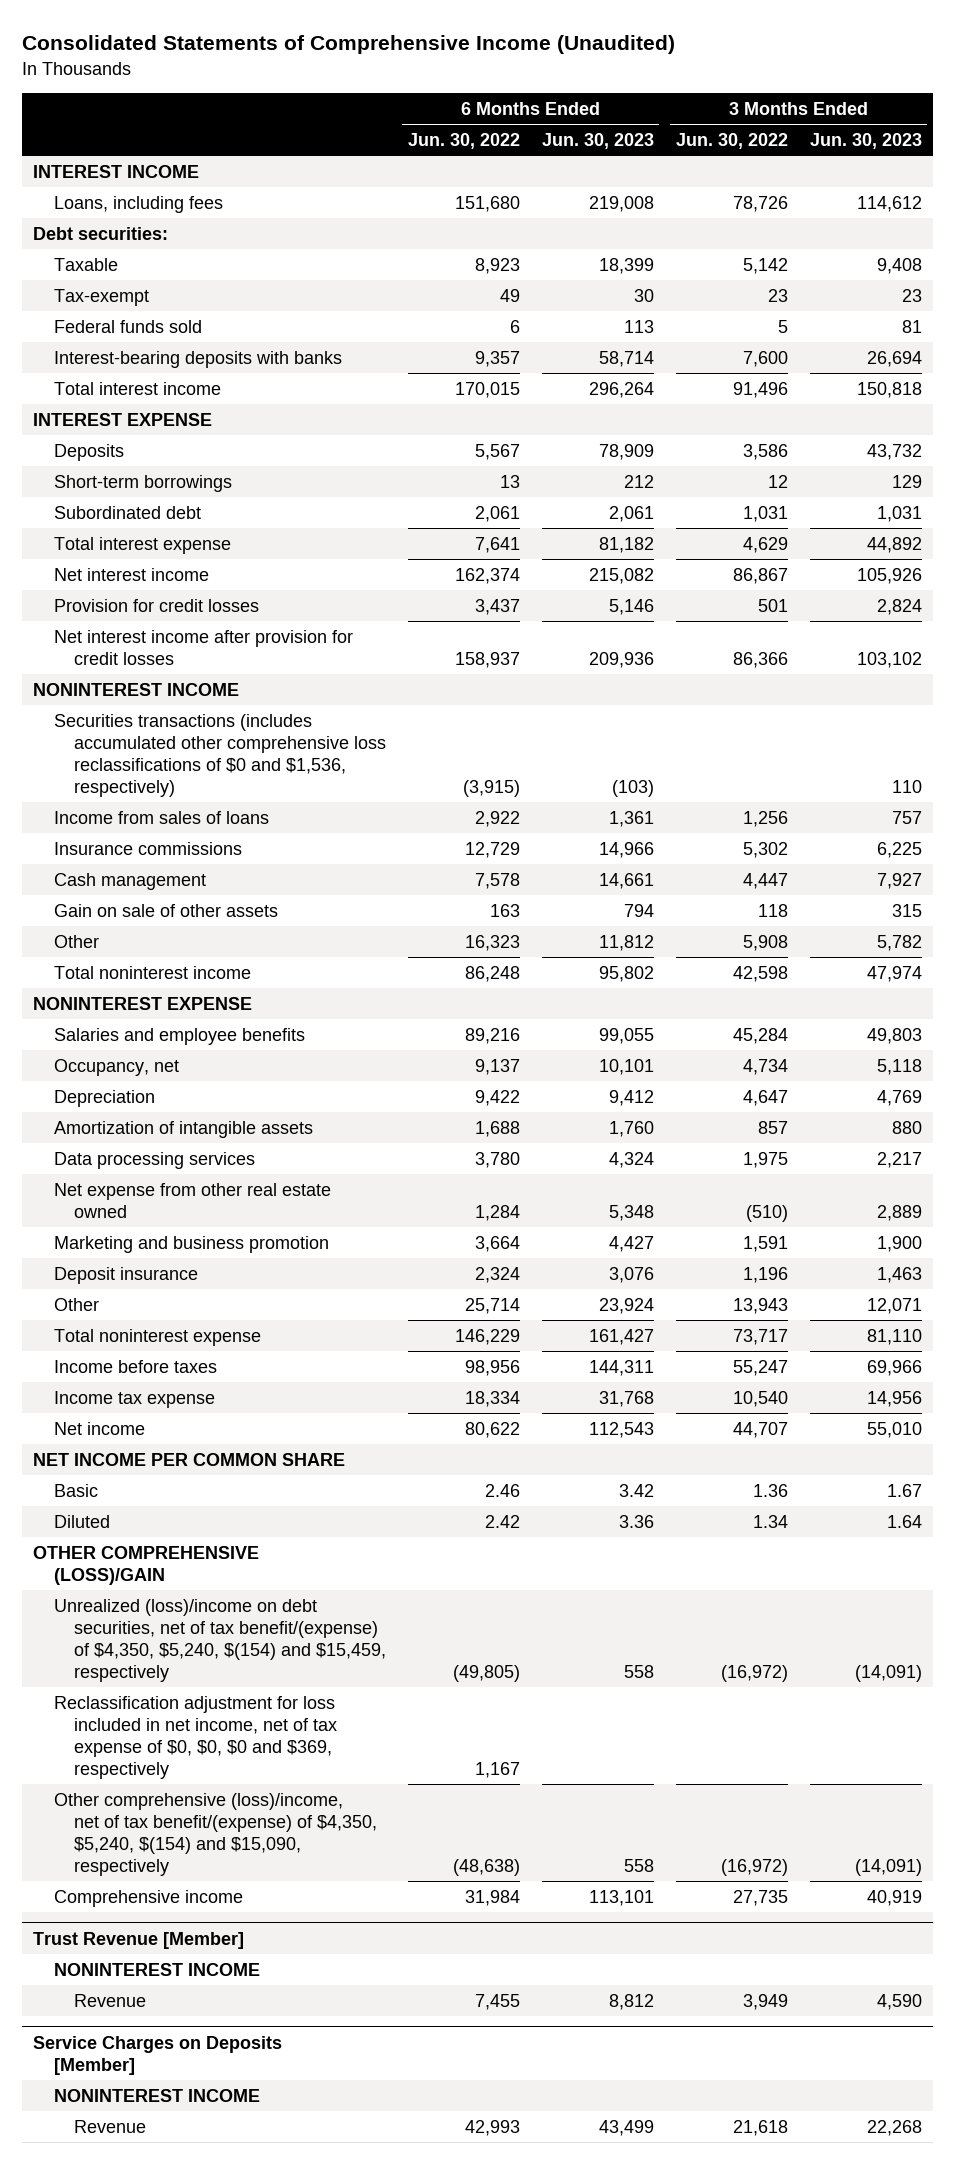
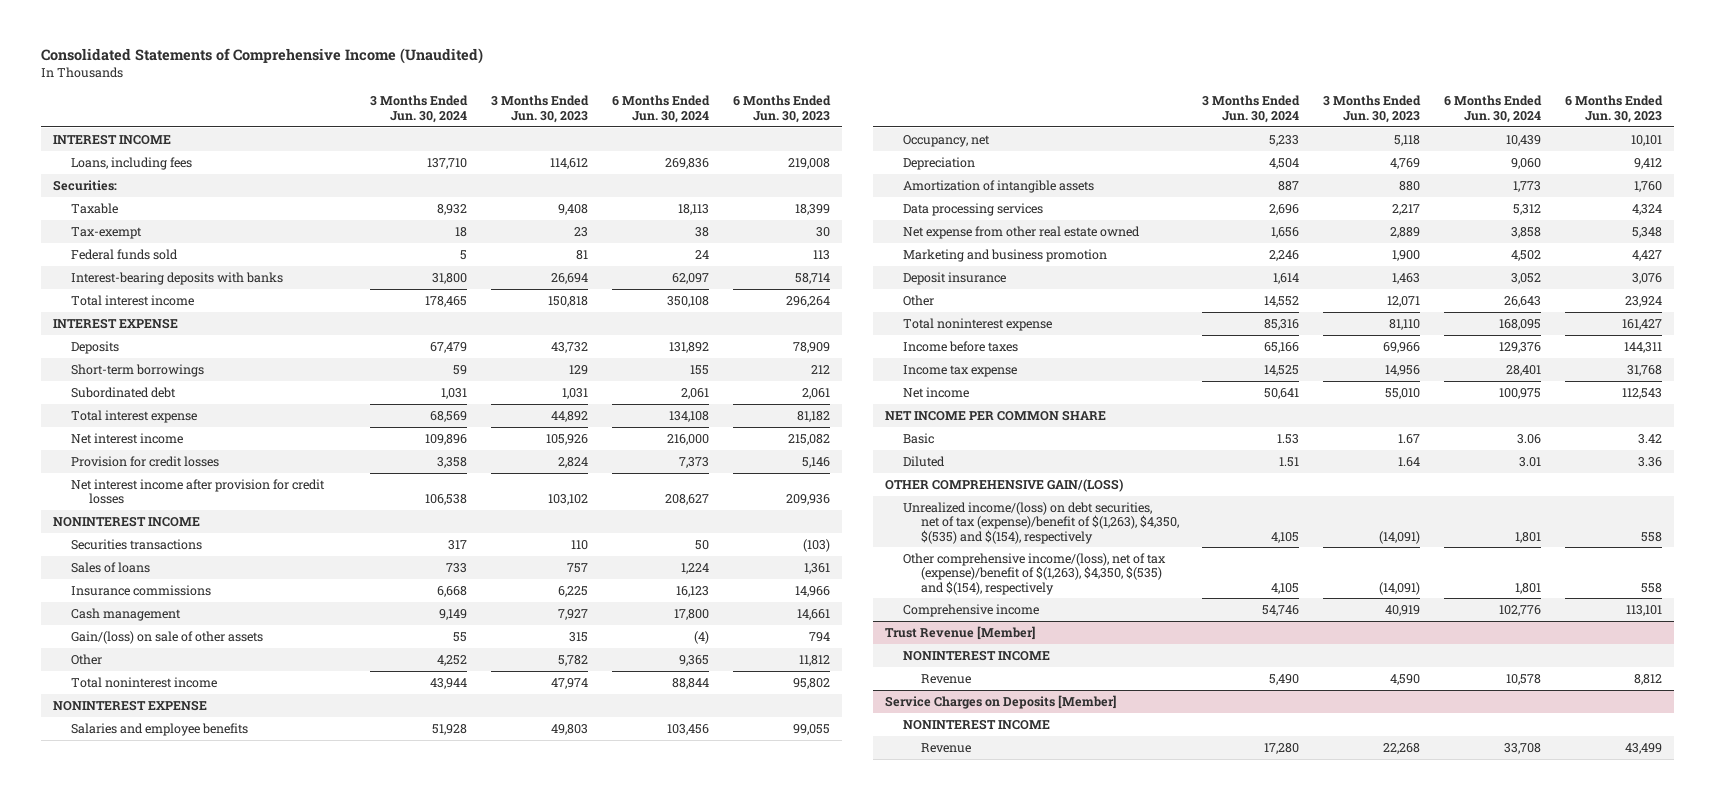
- | 6 Months Ended Jun. 30, 2022 | 6 Months Ended Jun. 30, 2023 | 3 Months Ended Jun. 30, 2022 | 3 Months Ended Jun. 30, 2023
+ | 3 Months Ended Jun. 30, 2024 | 3 Months Ended Jun. 30, 2023 | 6 Months Ended Jun. 30, 2024 | 6 Months Ended Jun. 30, 2023
- Debt securities:
+ Securities:
- Securities transactions (includes accumulated other comprehensive loss reclassifications of $0 and $1,536, respectively) | (3,915) | (103) | | 110
- Income from sales of loans | 2,922 | 1,361 | 1,256 | 757
+ Securities transactions | 317 | 110 | 50 | (103)
+ Sales of loans | 733 | 757 | 1,224 | 1,361
- Gain on sale of other assets | 163 | 794 | 118 | 315
+ Gain/(loss) on sale of other assets | 55 | 315 | (4) | 794
- OTHER COMPREHENSIVE (LOSS)/GAIN
- Unrealized (loss)/income on debt securities, net of tax benefit/(expense) of $4,350, $5,240, $(154) and $15,459, respectively | (49,805) | 558 | (16,972) | (14,091)
- Reclassification adjustment for loss included in net income, net of tax expense of $0, $0, $0 and $369, respectively | 1,167 | | |
- Other comprehensive (loss)/income, net of tax benefit/(expense) of $4,350, $5,240, $(154) and $15,090, respectively | (48,638) | 558 | (16,972) | (14,091)
+ OTHER COMPREHENSIVE GAIN/(LOSS)
+ Unrealized income/(loss) on debt securities, net of tax (expense)/benefit of $(1,263), $4,350, $(535) and $(154), respectively | 4,105 | (14,091) | 1,801 | 558
+ Other comprehensive income/(loss), net of tax (expense)/benefit of $(1,263), $4,350, $(535) and $(154), respectively | 4,105 | (14,091) | 1,801 | 558

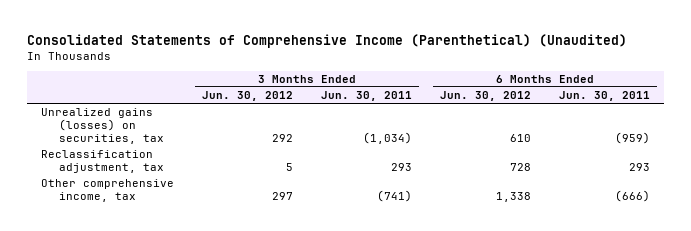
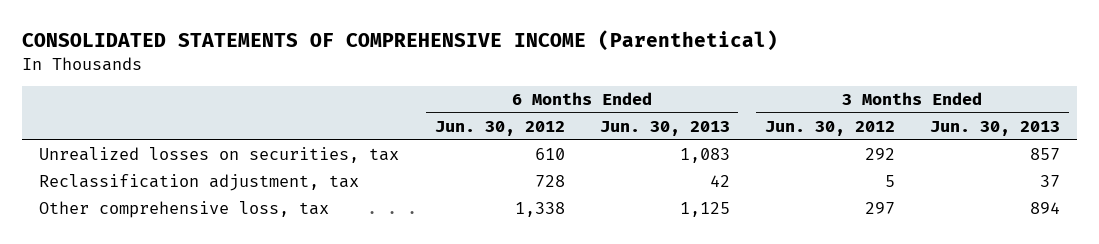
- Consolidated Statements of Comprehensive Income (Parenthetical) (Unaudited)
+ CONSOLIDATED STATEMENTS OF COMPREHENSIVE INCOME (Parenthetical)
- | 3 Months Ended Jun. 30, 2012 | 3 Months Ended Jun. 30, 2011 | 6 Months Ended Jun. 30, 2012 | 6 Months Ended Jun. 30, 2011
+ | 6 Months Ended Jun. 30, 2012 | 6 Months Ended Jun. 30, 2013 | 3 Months Ended Jun. 30, 2012 | 3 Months Ended Jun. 30, 2013
- Unrealized gains (losses) on securities, tax | 292 | (1,034) | 610 | (959)
+ Unrealized losses on securities, tax | 610 | 1,083 | 292 | 857
- Other comprehensive income, tax | 297 | (741) | 1,338 | (666)
+ Other comprehensive loss, tax | 1,338 | 1,125 | 297 | 894

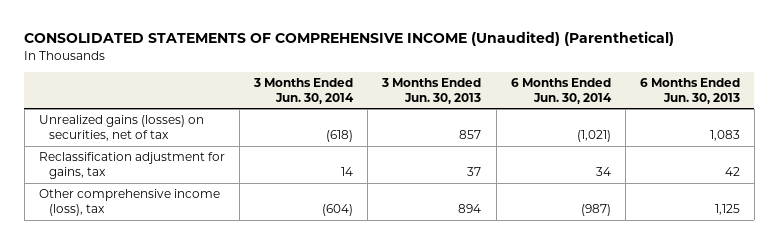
- CONSOLIDATED STATEMENTS OF COMPREHENSIVE INCOME (Parenthetical)
+ CONSOLIDATED STATEMENTS OF COMPREHENSIVE INCOME (Unaudited) (Parenthetical)
- | 6 Months Ended Jun. 30, 2012 | 6 Months Ended Jun. 30, 2013 | 3 Months Ended Jun. 30, 2012 | 3 Months Ended Jun. 30, 2013
+ | 3 Months Ended Jun. 30, 2014 | 3 Months Ended Jun. 30, 2013 | 6 Months Ended Jun. 30, 2014 | 6 Months Ended Jun. 30, 2013
- Unrealized losses on securities, tax | 610 | 1,083 | 292 | 857
- Reclassification adjustment, tax | 728 | 42 | 5 | 37
- Other comprehensive loss, tax | 1,338 | 1,125 | 297 | 894
+ Unrealized gains (losses) on securities, net of tax | (618) | 857 | (1,021) | 1,083
+ Reclassification adjustment for gains, tax | 14 | 37 | 34 | 42
+ Other comprehensive income (loss), tax | (604) | 894 | (987) | 1,125

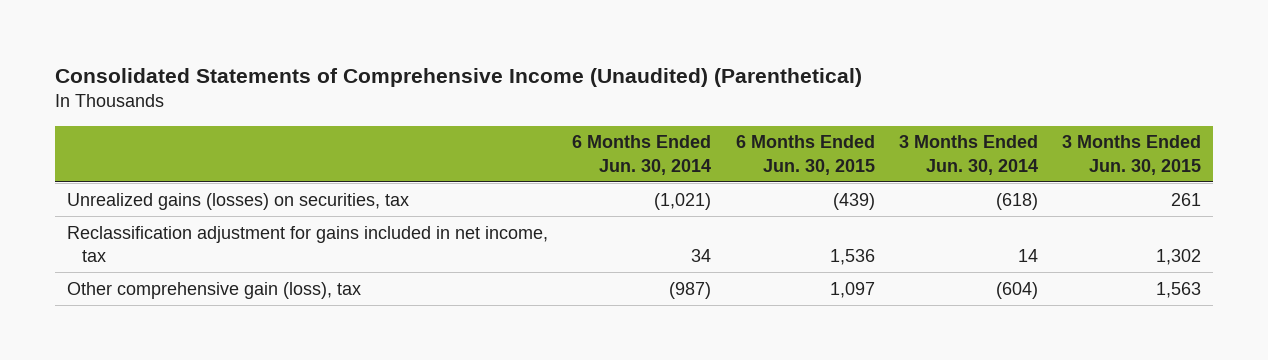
- CONSOLIDATED STATEMENTS OF COMPREHENSIVE INCOME (Unaudited) (Parenthetical)
+ Consolidated Statements of Comprehensive Income (Unaudited) (Parenthetical)
- | 3 Months Ended Jun. 30, 2014 | 3 Months Ended Jun. 30, 2013 | 6 Months Ended Jun. 30, 2014 | 6 Months Ended Jun. 30, 2013
+ | 6 Months Ended Jun. 30, 2014 | 6 Months Ended Jun. 30, 2015 | 3 Months Ended Jun. 30, 2014 | 3 Months Ended Jun. 30, 2015
- Unrealized gains (losses) on securities, net of tax | (618) | 857 | (1,021) | 1,083
- Reclassification adjustment for gains, tax | 14 | 37 | 34 | 42
- Other comprehensive income (loss), tax | (604) | 894 | (987) | 1,125
+ Unrealized gains (losses) on securities, tax | (1,021) | (439) | (618) | 261
+ Reclassification adjustment for gains included in net income, tax | 34 | 1,536 | 14 | 1,302
+ Other comprehensive gain (loss), tax | (987) | 1,097 | (604) | 1,563

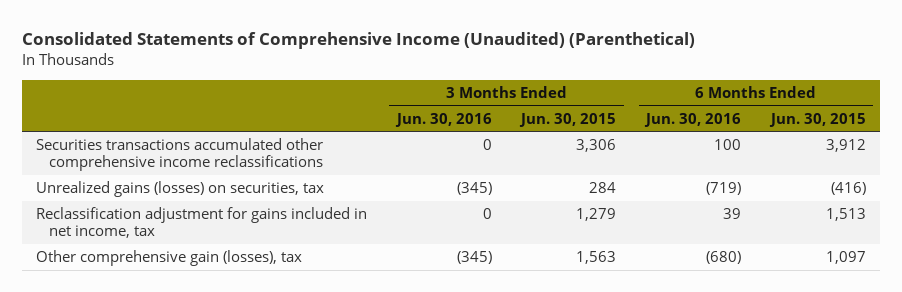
- | 6 Months Ended Jun. 30, 2014 | 6 Months Ended Jun. 30, 2015 | 3 Months Ended Jun. 30, 2014 | 3 Months Ended Jun. 30, 2015
+ | 3 Months Ended Jun. 30, 2016 | 3 Months Ended Jun. 30, 2015 | 6 Months Ended Jun. 30, 2016 | 6 Months Ended Jun. 30, 2015
- Unrealized gains (losses) on securities, tax | (1,021) | (439) | (618) | 261
- Reclassification adjustment for gains included in net income, tax | 34 | 1,536 | 14 | 1,302
- Other comprehensive gain (loss), tax | (987) | 1,097 | (604) | 1,563
+ Securities transactions accumulated other comprehensive income reclassifications | 0 | 3,306 | 100 | 3,912
+ Unrealized gains (losses) on securities, tax | (345) | 284 | (719) | (416)
+ Reclassification adjustment for gains included in net income, tax | 0 | 1,279 | 39 | 1,513
+ Other comprehensive gain (losses), tax | (345) | 1,563 | (680) | 1,097

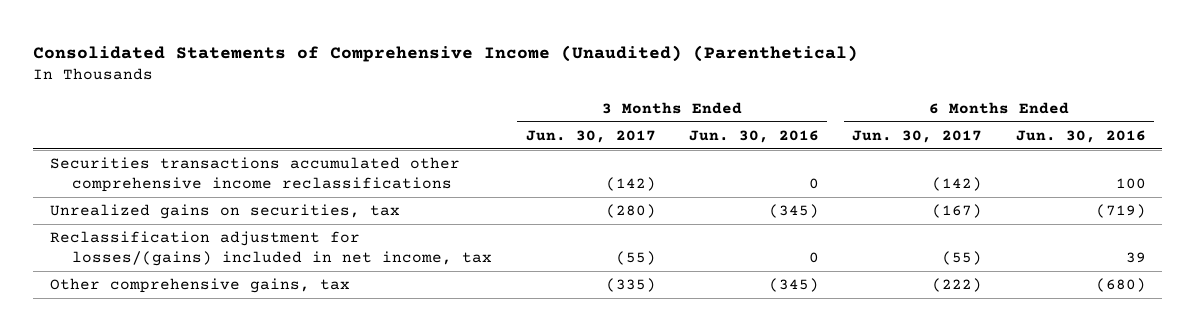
- | 3 Months Ended Jun. 30, 2016 | 3 Months Ended Jun. 30, 2015 | 6 Months Ended Jun. 30, 2016 | 6 Months Ended Jun. 30, 2015
+ | 3 Months Ended Jun. 30, 2017 | 3 Months Ended Jun. 30, 2016 | 6 Months Ended Jun. 30, 2017 | 6 Months Ended Jun. 30, 2016
- Unrealized gains (losses) on securities, tax | (345) | 284 | (719) | (416)
- Reclassification adjustment for gains included in net income, tax | 0 | 1,279 | 39 | 1,513
- Other comprehensive gain (losses), tax | (345) | 1,563 | (680) | 1,097
+ Unrealized gains on securities, tax | (280) | (345) | (167) | (719)
+ Reclassification adjustment for losses/(gains) included in net income, tax | (55) | 0 | (55) | 39
+ Other comprehensive gains, tax | (335) | (345) | (222) | (680)

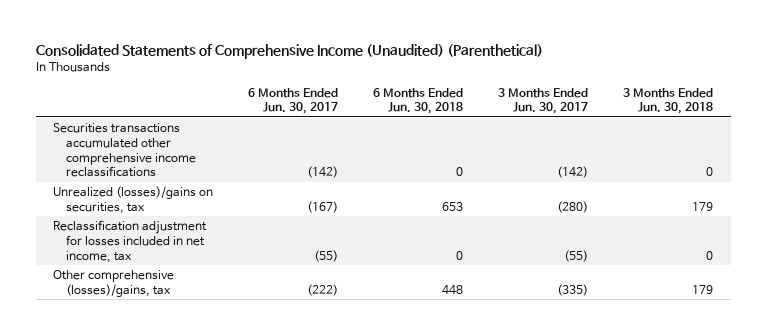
- | 3 Months Ended Jun. 30, 2017 | 3 Months Ended Jun. 30, 2016 | 6 Months Ended Jun. 30, 2017 | 6 Months Ended Jun. 30, 2016
+ | 6 Months Ended Jun. 30, 2017 | 6 Months Ended Jun. 30, 2018 | 3 Months Ended Jun. 30, 2017 | 3 Months Ended Jun. 30, 2018
- Unrealized gains on securities, tax | (280) | (345) | (167) | (719)
- Reclassification adjustment for losses/(gains) included in net income, tax | (55) | 0 | (55) | 39
- Other comprehensive gains, tax | (335) | (345) | (222) | (680)
+ Unrealized (losses)/gains on securities, tax | (167) | 653 | (280) | 179
+ Reclassification adjustment for losses included in net income, tax | (55) | 0 | (55) | 0
+ Other comprehensive (losses)/gains, tax | (222) | 448 | (335) | 179

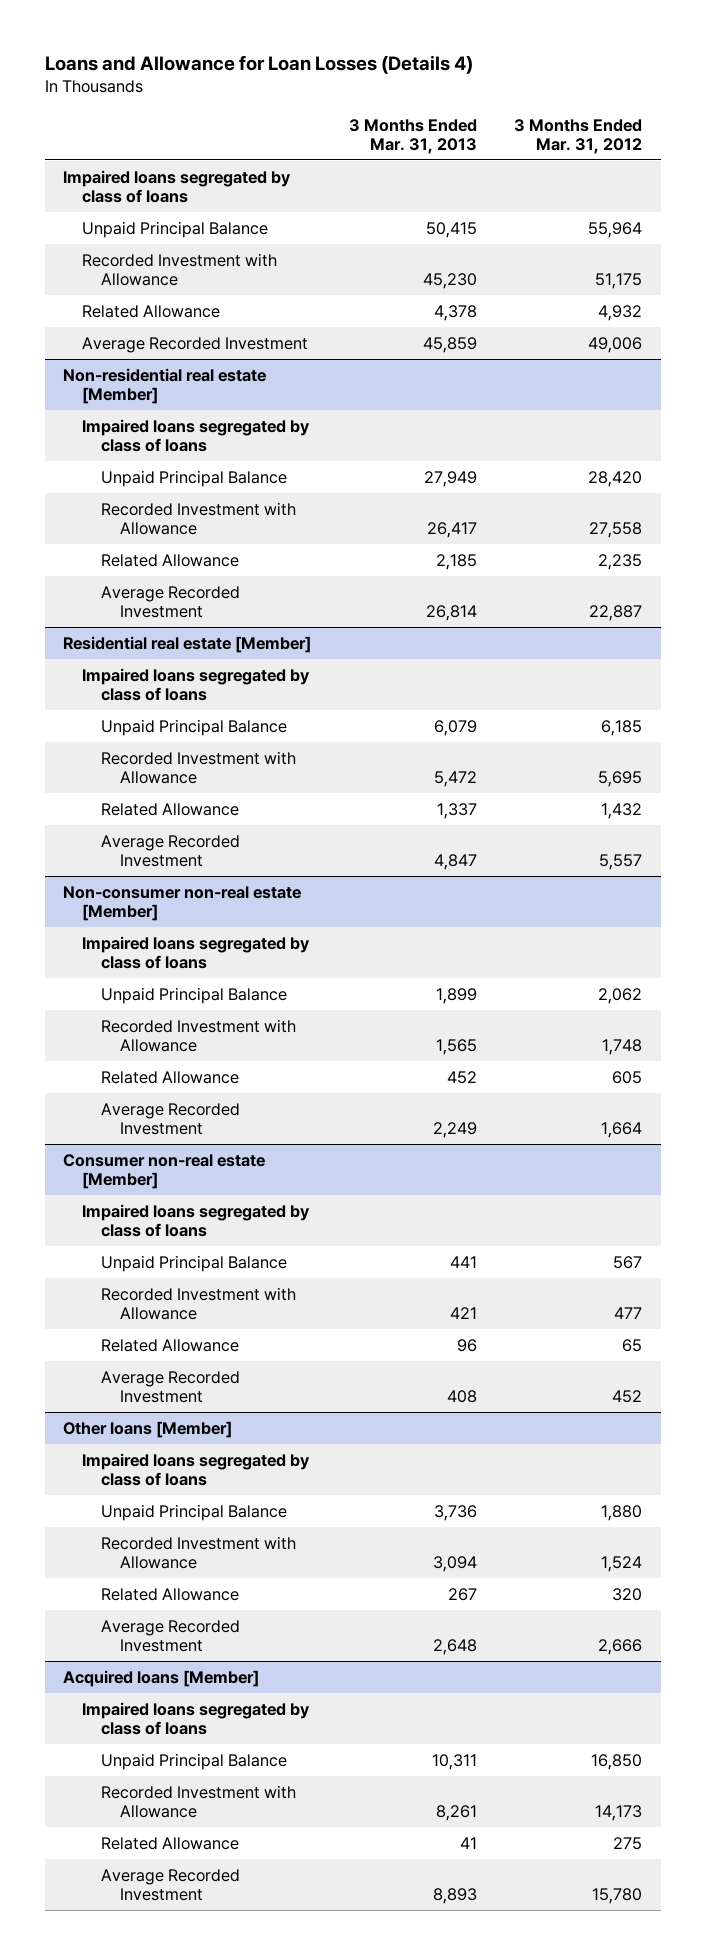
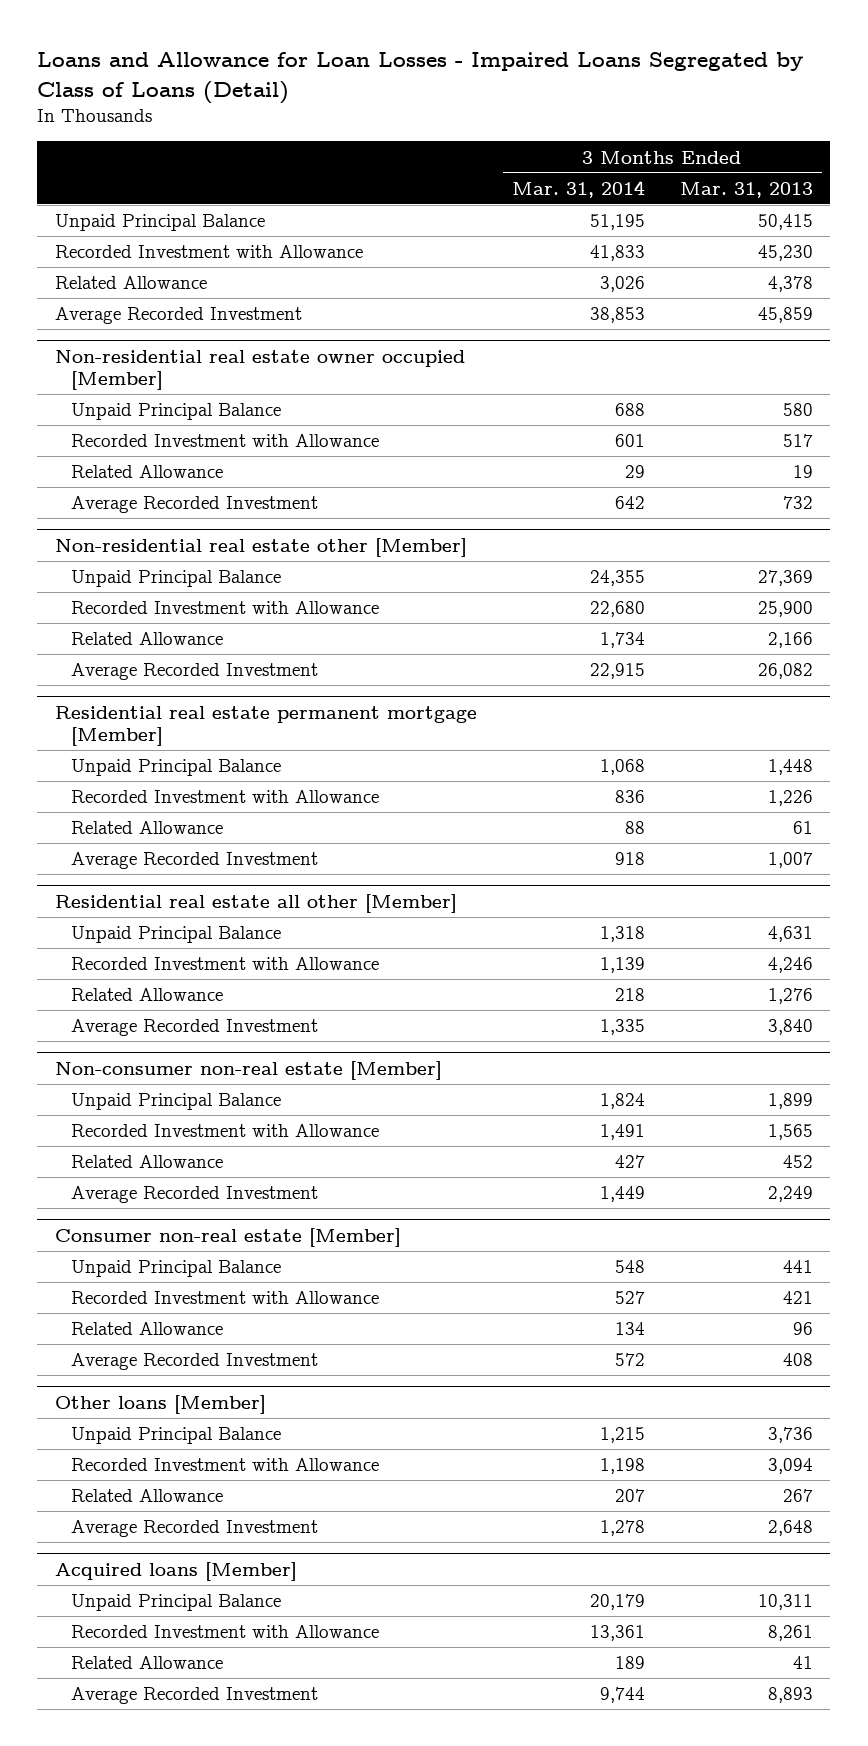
- Loans and Allowance for Loan Losses (Details 4)
+ Loans and Allowance for Loan Losses - Impaired Loans Segregated by Class of Loans (Detail)
- | 3 Months Ended Mar. 31, 2013 | 3 Months Ended Mar. 31, 2012
+ | 3 Months Ended Mar. 31, 2014 | 3 Months Ended Mar. 31, 2013
- Impaired loans segregated by class of loans
- Non-residential real estate [Member]
- Impaired loans segregated by class of loans
- Unpaid Principal Balance | 27,949 | 28,420
- Recorded Investment with Allowance | 26,417 | 27,558
- Related Allowance | 2,185 | 2,235
- Average Recorded Investment | 26,814 | 22,887
- Residential real estate [Member]
- Impaired loans segregated by class of loans
- Unpaid Principal Balance | 6,079 | 6,185
- Recorded Investment with Allowance | 5,472 | 5,695
- Related Allowance | 1,337 | 1,432
- Average Recorded Investment | 4,847 | 5,557
+ Non-residential real estate owner occupied [Member]
+ Unpaid Principal Balance | 688 | 580
+ Recorded Investment with Allowance | 601 | 517
+ Related Allowance | 29 | 19
+ Average Recorded Investment | 642 | 732
+ Non-residential real estate other [Member]
+ Unpaid Principal Balance | 24,355 | 27,369
+ Recorded Investment with Allowance | 22,680 | 25,900
+ Related Allowance | 1,734 | 2,166
+ Average Recorded Investment | 22,915 | 26,082
+ Residential real estate permanent mortgage [Member]
+ Unpaid Principal Balance | 1,068 | 1,448
+ Recorded Investment with Allowance | 836 | 1,226
+ Related Allowance | 88 | 61
+ Average Recorded Investment | 918 | 1,007
+ Residential real estate all other [Member]
+ Unpaid Principal Balance | 1,318 | 4,631
+ Recorded Investment with Allowance | 1,139 | 4,246
+ Related Allowance | 218 | 1,276
+ Average Recorded Investment | 1,335 | 3,840
@ Non-consumer non-real estate [Member]
- Impaired loans segregated by class of loans
@ Consumer non-real estate [Member]
- Impaired loans segregated by class of loans
@ Other loans [Member]
- Impaired loans segregated by class of loans
@ Acquired loans [Member]
- Impaired loans segregated by class of loans

